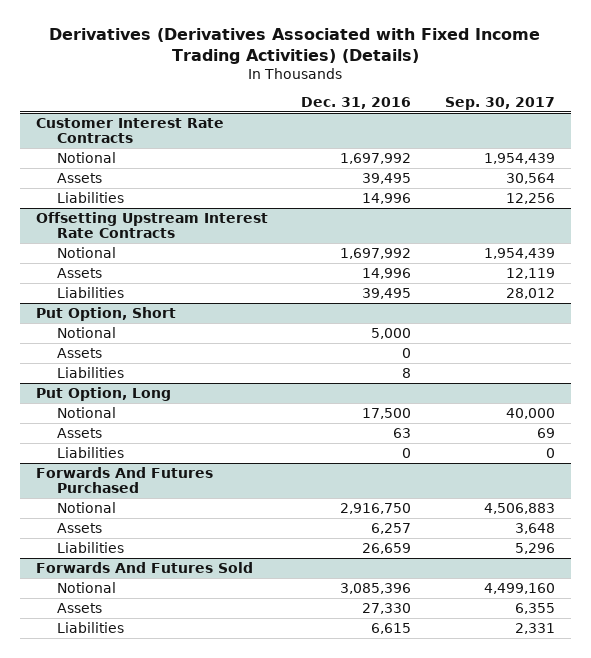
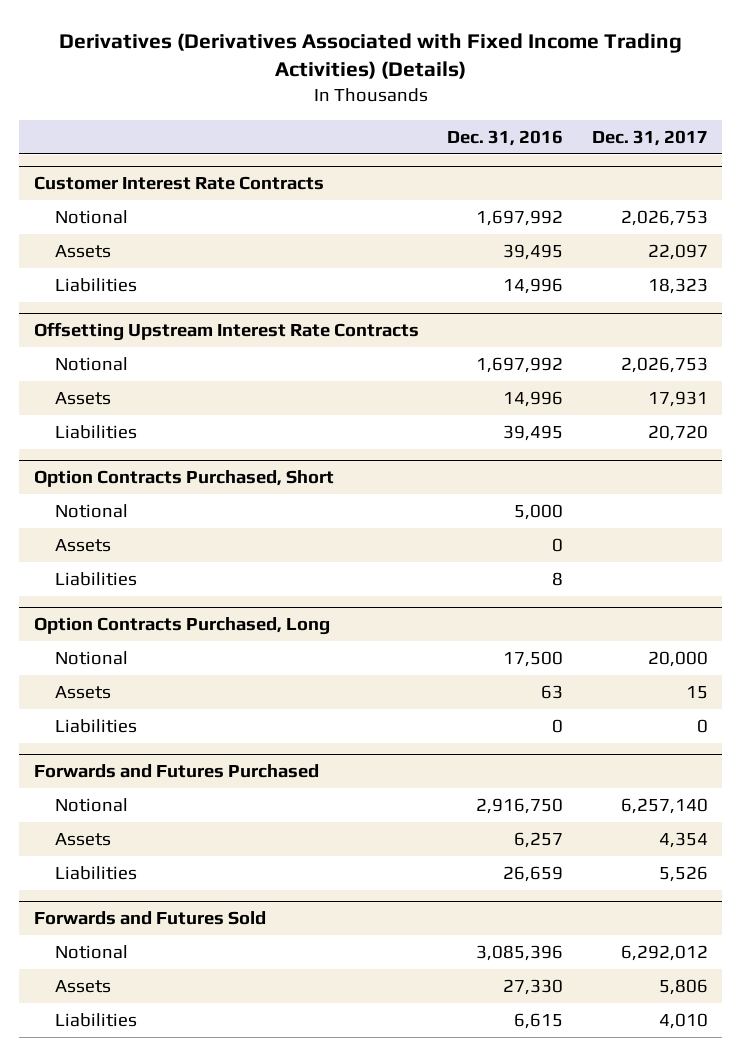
- | Dec. 31, 2016 | Sep. 30, 2017
+ | Dec. 31, 2016 | Dec. 31, 2017
- Put Option, Short
+ Option Contracts Purchased, Short
- Put Option, Long
+ Option Contracts Purchased, Long
- Forwards And Futures Purchased
+ Forwards and Futures Purchased
- Forwards And Futures Sold
+ Forwards and Futures Sold

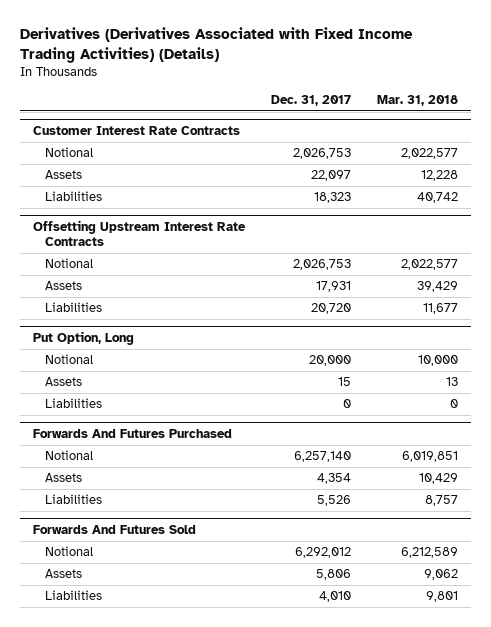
- | Dec. 31, 2016 | Dec. 31, 2017
+ | Dec. 31, 2017 | Mar. 31, 2018
- Option Contracts Purchased, Short
- Notional | 5,000 |
- Assets | 0 |
- Liabilities | 8 |
- Option Contracts Purchased, Long
+ Put Option, Long
- Forwards and Futures Purchased
+ Forwards And Futures Purchased
- Forwards and Futures Sold
+ Forwards And Futures Sold

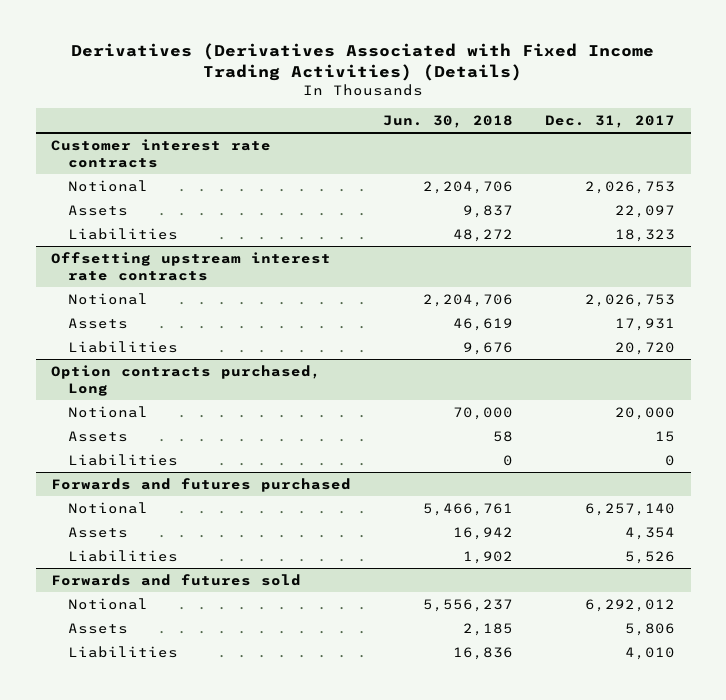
- | Dec. 31, 2017 | Mar. 31, 2018
+ | Jun. 30, 2018 | Dec. 31, 2017
- Customer Interest Rate Contracts
+ Customer interest rate contracts
- Offsetting Upstream Interest Rate Contracts
+ Offsetting upstream interest rate contracts
- Put Option, Long
+ Option contracts purchased, Long
- Forwards And Futures Purchased
+ Forwards and futures purchased
- Forwards And Futures Sold
+ Forwards and futures sold

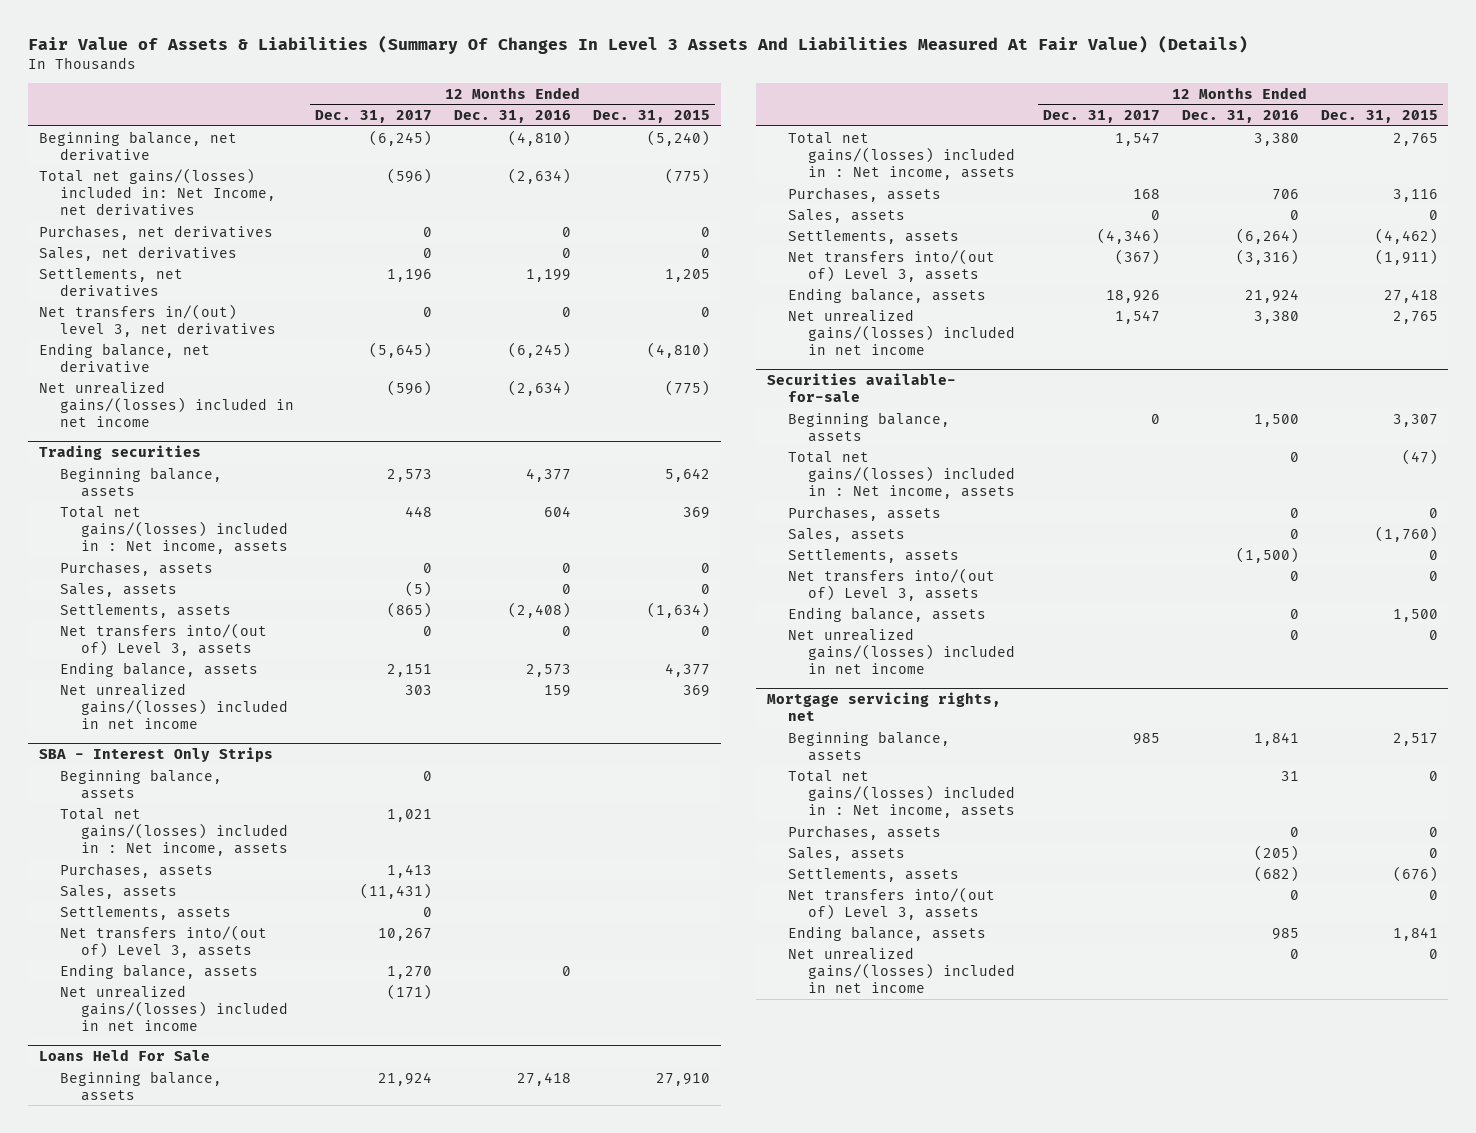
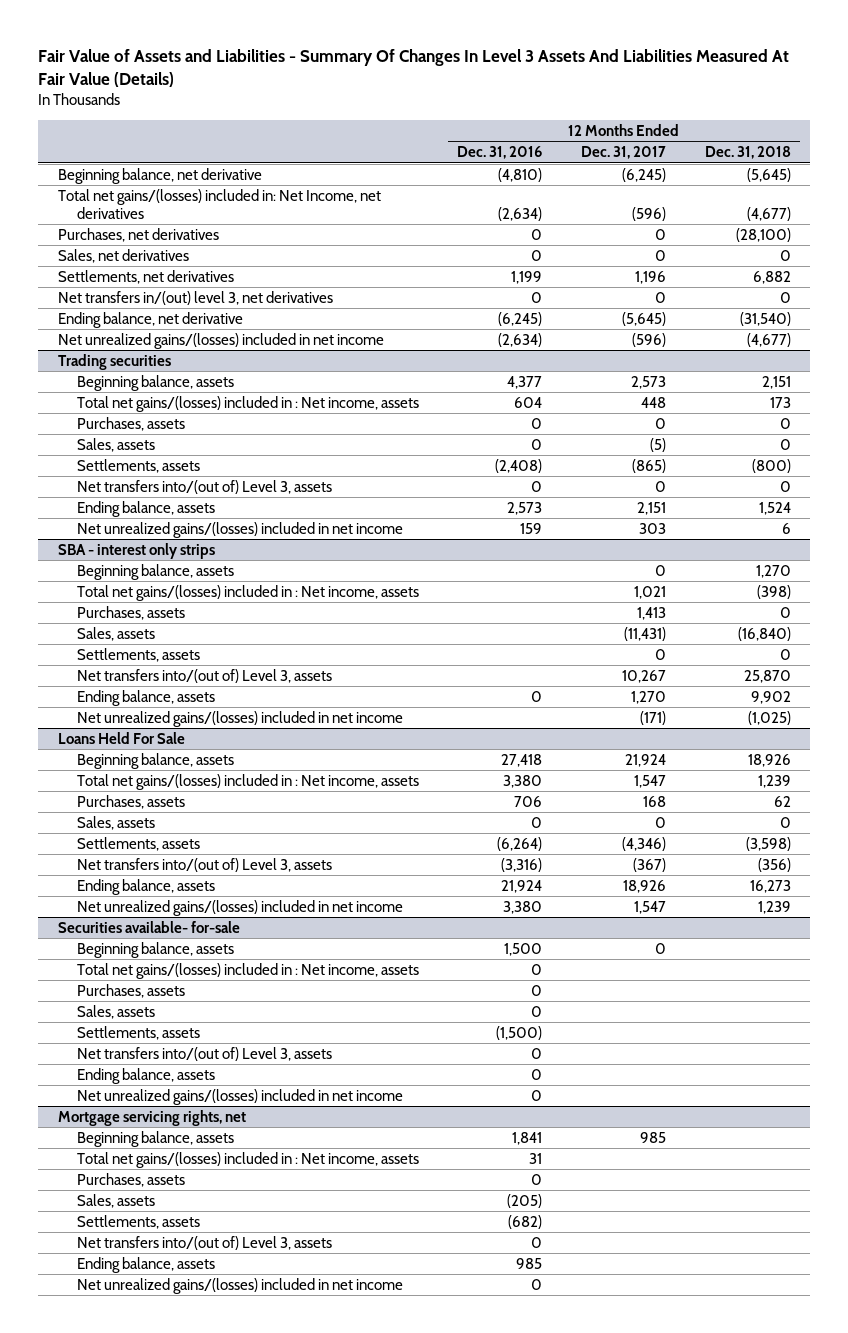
- Fair Value of Assets & Liabilities (Summary Of Changes In Level 3 Assets And Liabilities Measured At Fair Value) (Details)
+ Fair Value of Assets and Liabilities - Summary Of Changes In Level 3 Assets And Liabilities Measured At Fair Value (Details)
- | 12 Months Ended Dec. 31, 2017 | 12 Months Ended Dec. 31, 2016 | 12 Months Ended Dec. 31, 2015
+ | 12 Months Ended Dec. 31, 2016 | 12 Months Ended Dec. 31, 2017 | 12 Months Ended Dec. 31, 2018
- SBA - Interest Only Strips
+ SBA - interest only strips

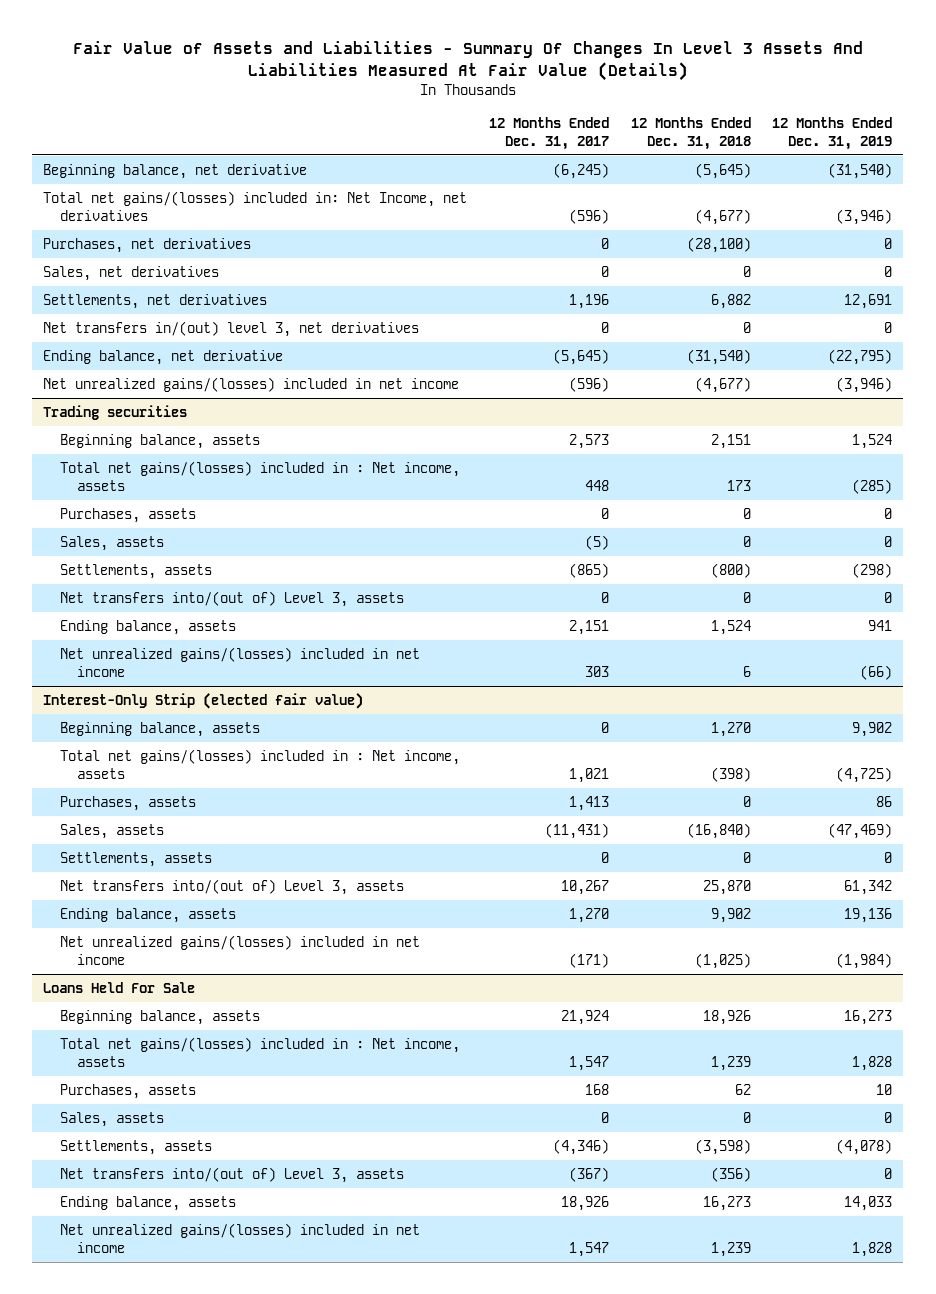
- | 12 Months Ended Dec. 31, 2016 | 12 Months Ended Dec. 31, 2017 | 12 Months Ended Dec. 31, 2018
+ | 12 Months Ended Dec. 31, 2017 | 12 Months Ended Dec. 31, 2018 | 12 Months Ended Dec. 31, 2019
- SBA - interest only strips
+ Interest-Only Strip (elected fair value)
- Securities available- for-sale
- Beginning balance, assets | 1,500 | 0 |
- Total net gains/(losses) included in : Net income, assets | 0 | |
- Purchases, assets | 0 | |
- Sales, assets | 0 | |
- Settlements, assets | (1,500) | |
- Net transfers into/(out of) Level 3, assets | 0 | |
- Ending balance, assets | 0 | |
- Net unrealized gains/(losses) included in net income | 0 | |
- Mortgage servicing rights, net
- Beginning balance, assets | 1,841 | 985 |
- Total net gains/(losses) included in : Net income, assets | 31 | |
- Purchases, assets | 0 | |
- Sales, assets | (205) | |
- Settlements, assets | (682) | |
- Net transfers into/(out of) Level 3, assets | 0 | |
- Ending balance, assets | 985 | |
- Net unrealized gains/(losses) included in net income | 0 | |

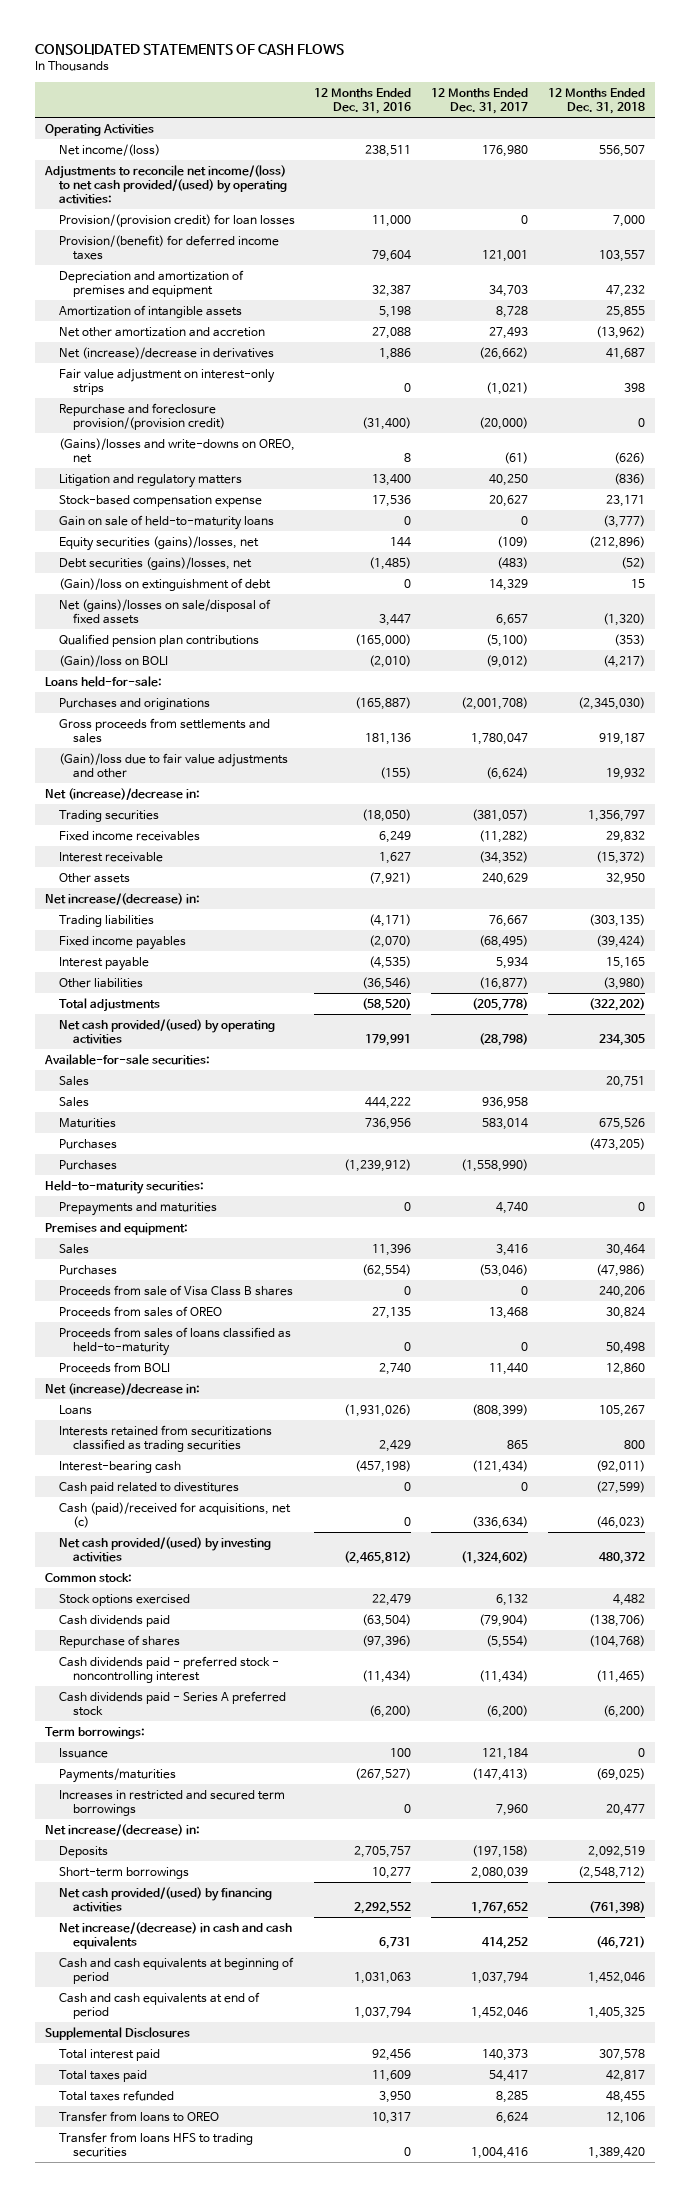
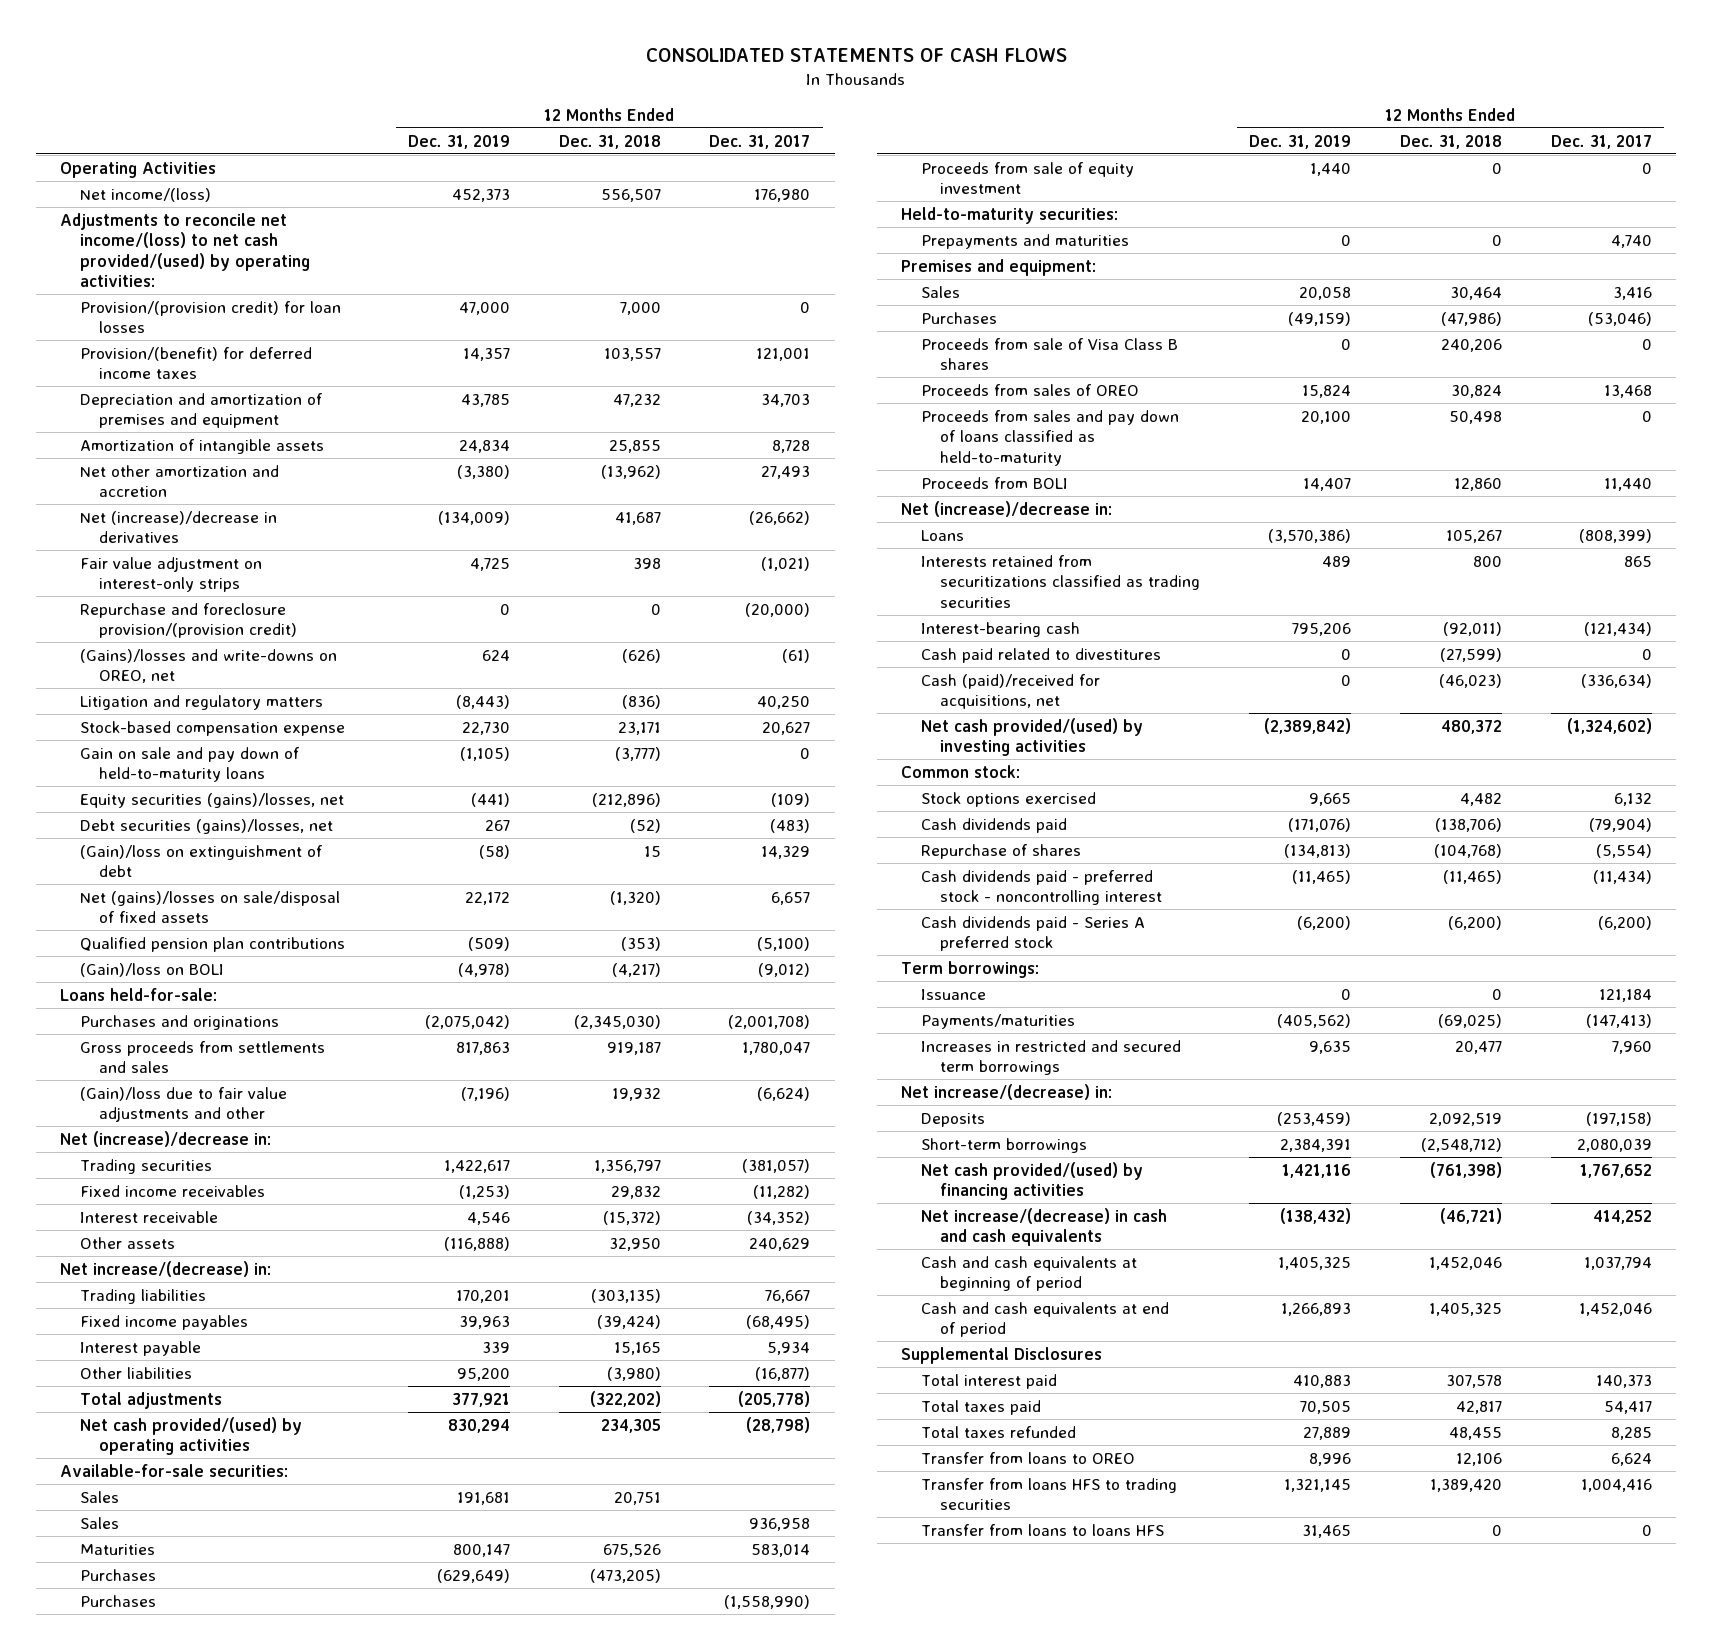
- | 12 Months Ended Dec. 31, 2016 | 12 Months Ended Dec. 31, 2017 | 12 Months Ended Dec. 31, 2018
+ | 12 Months Ended Dec. 31, 2019 | 12 Months Ended Dec. 31, 2018 | 12 Months Ended Dec. 31, 2017
- Gain on sale of held-to-maturity loans | 0 | 0 | (3,777)
+ Gain on sale and pay down of held-to-maturity loans | (1,105) | (3,777) | 0
+ Proceeds from sale of equity investment | 1,440 | 0 | 0
- Proceeds from sales of loans classified as held-to-maturity | 0 | 0 | 50,498
+ Proceeds from sales and pay down of loans classified as held-to-maturity | 20,100 | 50,498 | 0
- Cash (paid)/received for acquisitions, net (c) | 0 | (336,634) | (46,023)
+ Cash (paid)/received for acquisitions, net | 0 | (46,023) | (336,634)
+ Transfer from loans to loans HFS | 31,465 | 0 | 0

